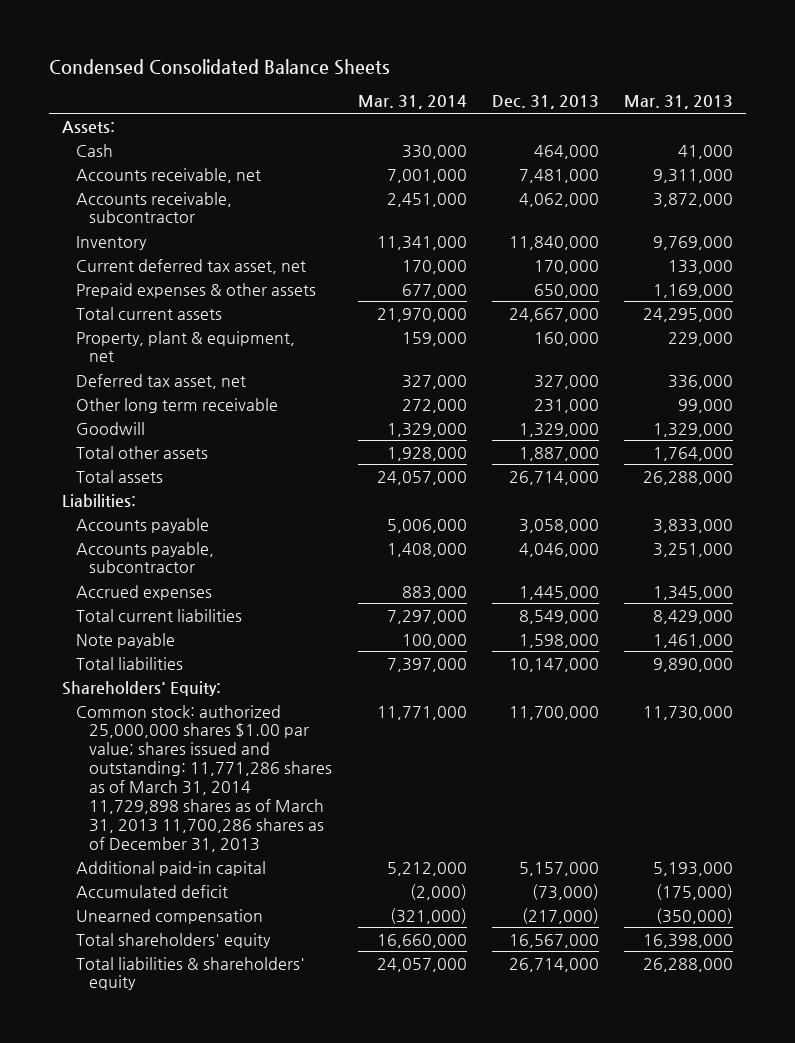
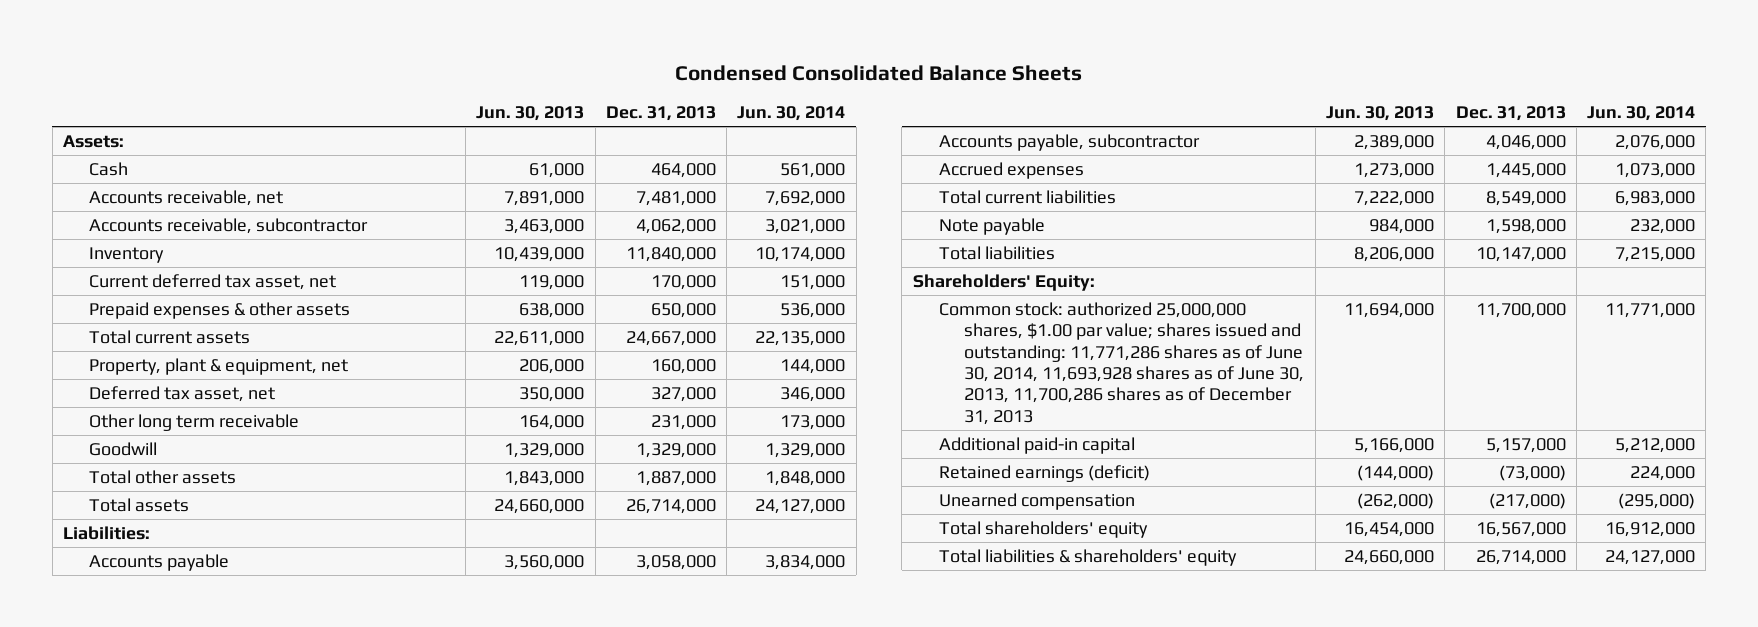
- | Mar. 31, 2014 | Dec. 31, 2013 | Mar. 31, 2013
+ | Jun. 30, 2013 | Dec. 31, 2013 | Jun. 30, 2014
- Common stock: authorized 25,000,000 shares $1.00 par value; shares issued and outstanding: 11,771,286 shares as of March 31, 2014 11,729,898 shares as of March 31, 2013 11,700,286 shares as of December 31, 2013 | 11,771,000 | 11,700,000 | 11,730,000
+ Common stock: authorized 25,000,000 shares, $1.00 par value; shares issued and outstanding: 11,771,286 shares as of June 30, 2014, 11,693,928 shares as of June 30, 2013, 11,700,286 shares as of December 31, 2013 | 11,694,000 | 11,700,000 | 11,771,000
- Accumulated deficit | (2,000) | (73,000) | (175,000)
+ Retained earnings (deficit) | (144,000) | (73,000) | 224,000

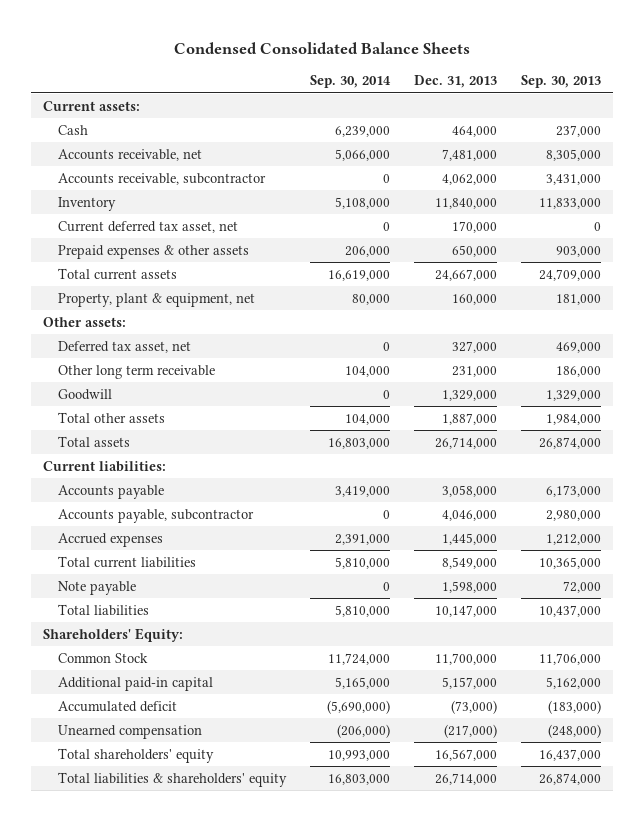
- | Jun. 30, 2013 | Dec. 31, 2013 | Jun. 30, 2014
+ | Sep. 30, 2014 | Dec. 31, 2013 | Sep. 30, 2013
- Assets:
+ Current assets:
+ Other assets:
- Liabilities:
+ Current liabilities:
- Common stock: authorized 25,000,000 shares, $1.00 par value; shares issued and outstanding: 11,771,286 shares as of June 30, 2014, 11,693,928 shares as of June 30, 2013, 11,700,286 shares as of December 31, 2013 | 11,694,000 | 11,700,000 | 11,771,000
+ Common Stock | 11,724,000 | 11,700,000 | 11,706,000
- Retained earnings (deficit) | (144,000) | (73,000) | 224,000
+ Accumulated deficit | (5,690,000) | (73,000) | (183,000)

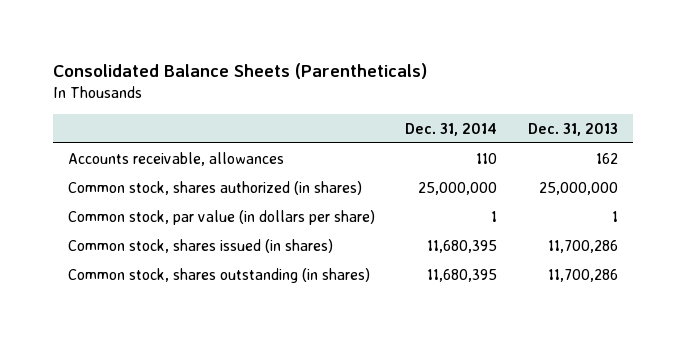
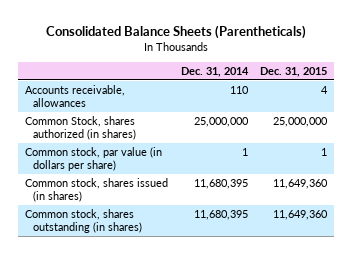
- | Dec. 31, 2014 | Dec. 31, 2013
+ | Dec. 31, 2014 | Dec. 31, 2015
- Common stock, shares authorized (in shares) | 25,000,000 | 25,000,000
+ Common Stock, shares authorized (in shares) | 25,000,000 | 25,000,000

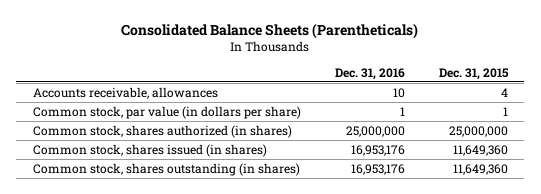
- | Dec. 31, 2014 | Dec. 31, 2015
+ | Dec. 31, 2016 | Dec. 31, 2015
- Common Stock, shares authorized (in shares) | 25,000,000 | 25,000,000
+ Common stock, shares authorized (in shares) | 25,000,000 | 25,000,000

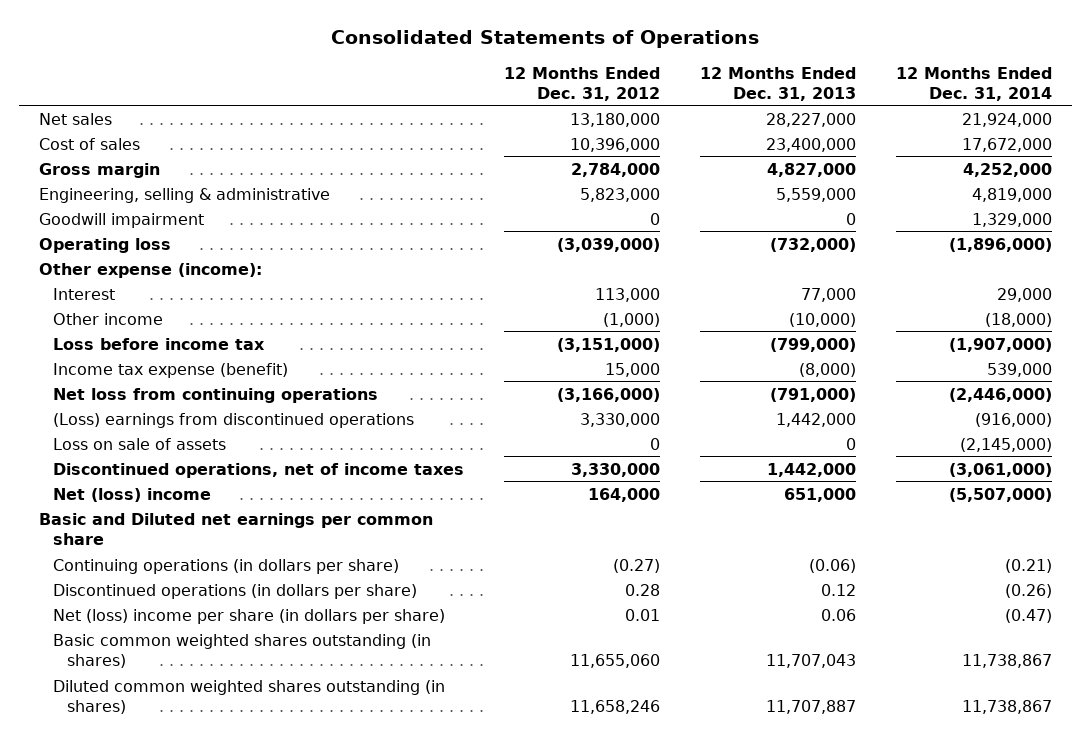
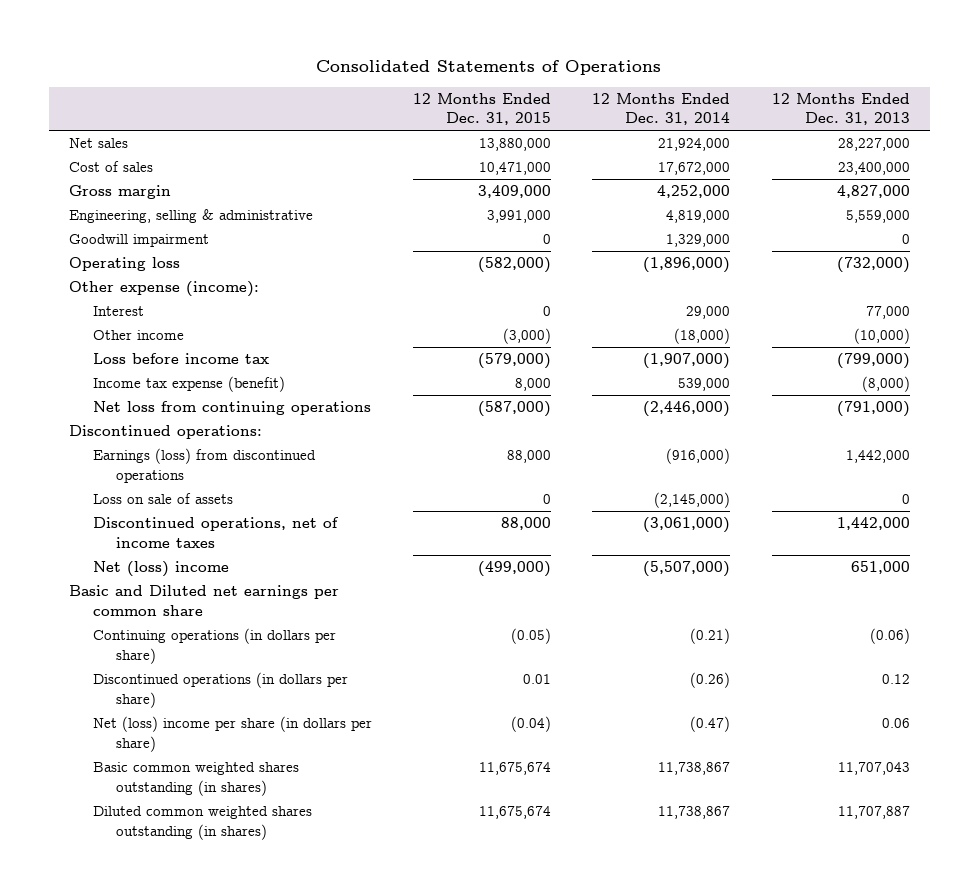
- | 12 Months Ended Dec. 31, 2012 | 12 Months Ended Dec. 31, 2013 | 12 Months Ended Dec. 31, 2014
+ | 12 Months Ended Dec. 31, 2015 | 12 Months Ended Dec. 31, 2014 | 12 Months Ended Dec. 31, 2013
- (Loss) earnings from discontinued operations | 3,330,000 | 1,442,000 | (916,000)
+ Discontinued operations:
+ Earnings (loss) from discontinued operations | 88,000 | (916,000) | 1,442,000

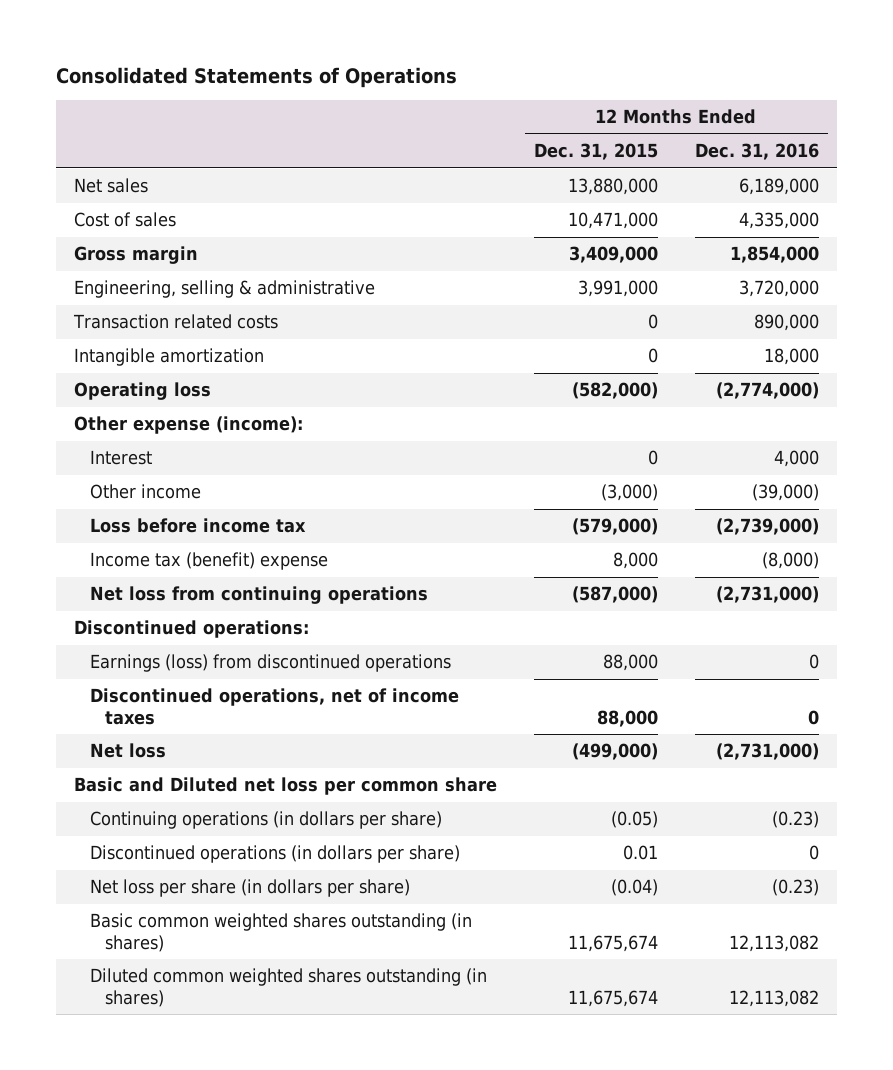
- | 12 Months Ended Dec. 31, 2015 | 12 Months Ended Dec. 31, 2014 | 12 Months Ended Dec. 31, 2013
+ | 12 Months Ended Dec. 31, 2015 | 12 Months Ended Dec. 31, 2016
- Goodwill impairment | 0 | 1,329,000 | 0
+ Transaction related costs | 0 | 890,000
+ Intangible amortization | 0 | 18,000
- Income tax expense (benefit) | 8,000 | 539,000 | (8,000)
+ Income tax (benefit) expense | 8,000 | (8,000)
- Loss on sale of assets | 0 | (2,145,000) | 0
- Net (loss) income | (499,000) | (5,507,000) | 651,000
- Basic and Diluted net earnings per common share
+ Net loss | (499,000) | (2,731,000)
+ Basic and Diluted net loss per common share
- Net (loss) income per share (in dollars per share) | (0.04) | (0.47) | 0.06
+ Net loss per share (in dollars per share) | (0.04) | (0.23)

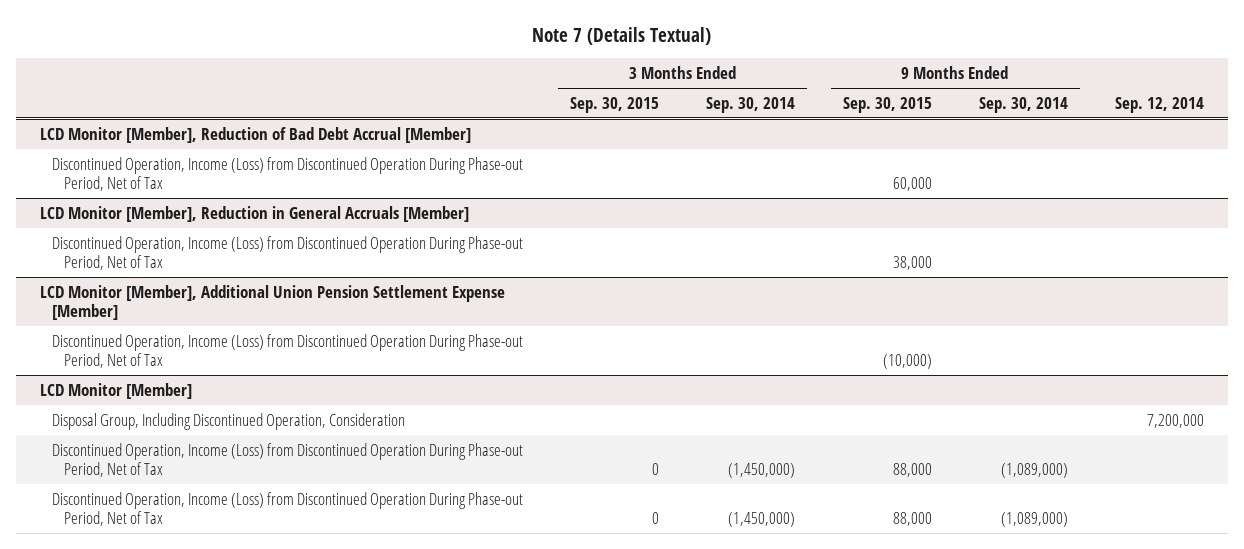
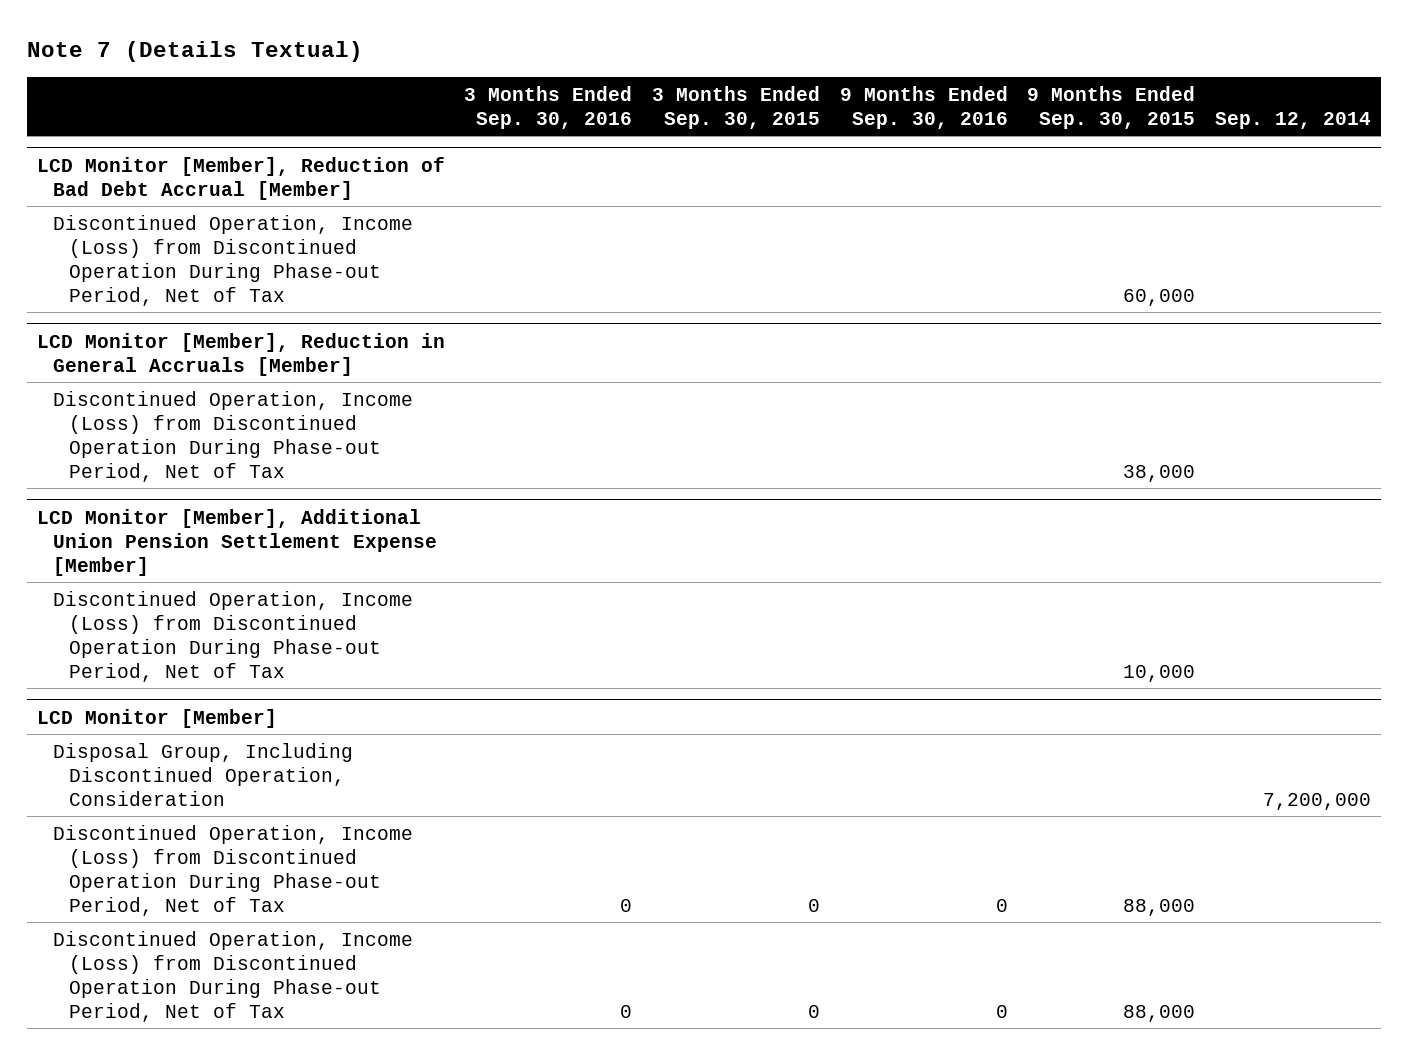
- | 3 Months Ended Sep. 30, 2015 | 3 Months Ended Sep. 30, 2014 | 9 Months Ended Sep. 30, 2015 | 9 Months Ended Sep. 30, 2014 | Sep. 12, 2014
+ | 3 Months Ended Sep. 30, 2016 | 3 Months Ended Sep. 30, 2015 | 9 Months Ended Sep. 30, 2016 | 9 Months Ended Sep. 30, 2015 | Sep. 12, 2014
@ LCD Monitor [Member], Additional Union Pension Settlement Expense [Member]
- Discontinued Operation, Income (Loss) from Discontinued Operation During Phase-out Period, Net of Tax | | | (10,000) | |
+ Discontinued Operation, Income (Loss) from Discontinued Operation During Phase-out Period, Net of Tax | | | | 10,000 |

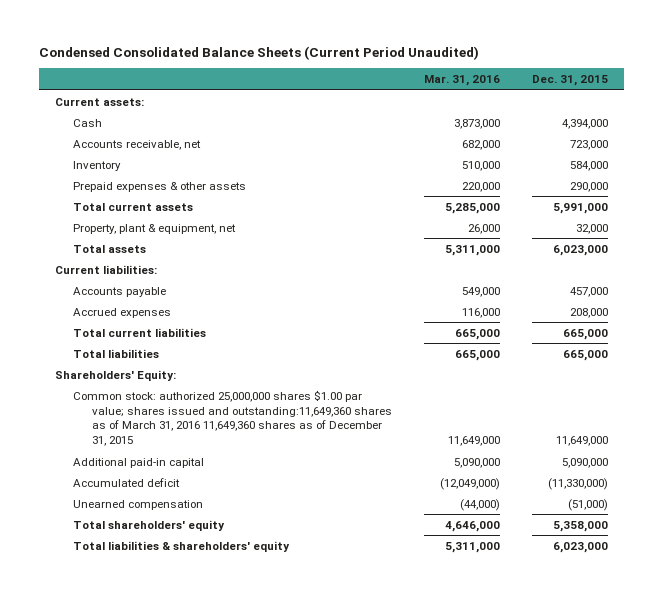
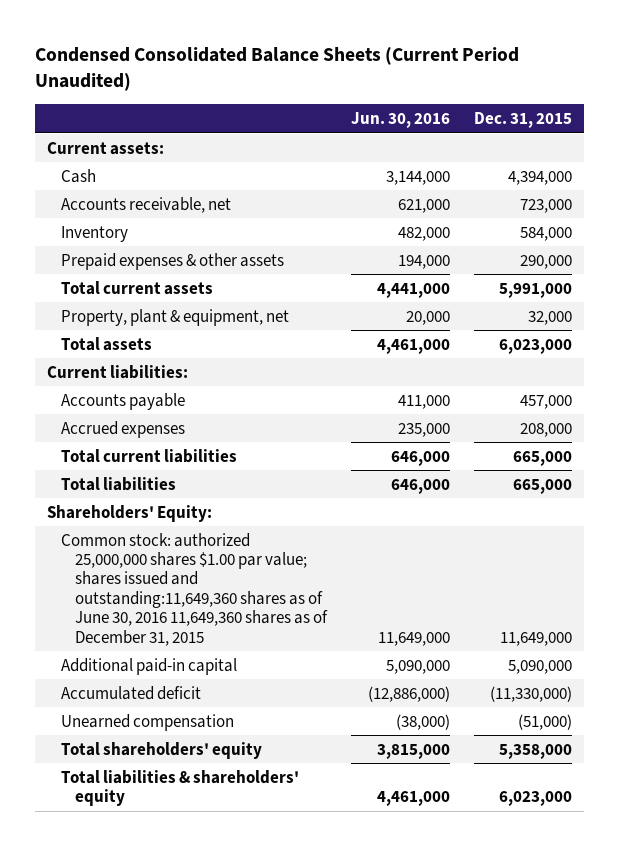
- | Mar. 31, 2016 | Dec. 31, 2015
+ | Jun. 30, 2016 | Dec. 31, 2015
- Common stock: authorized 25,000,000 shares $1.00 par value; shares issued and outstanding:11,649,360 shares as of March 31, 2016 11,649,360 shares as of December 31, 2015 | 11,649,000 | 11,649,000
+ Common stock: authorized 25,000,000 shares $1.00 par value; shares issued and outstanding:11,649,360 shares as of June 30, 2016 11,649,360 shares as of December 31, 2015 | 11,649,000 | 11,649,000

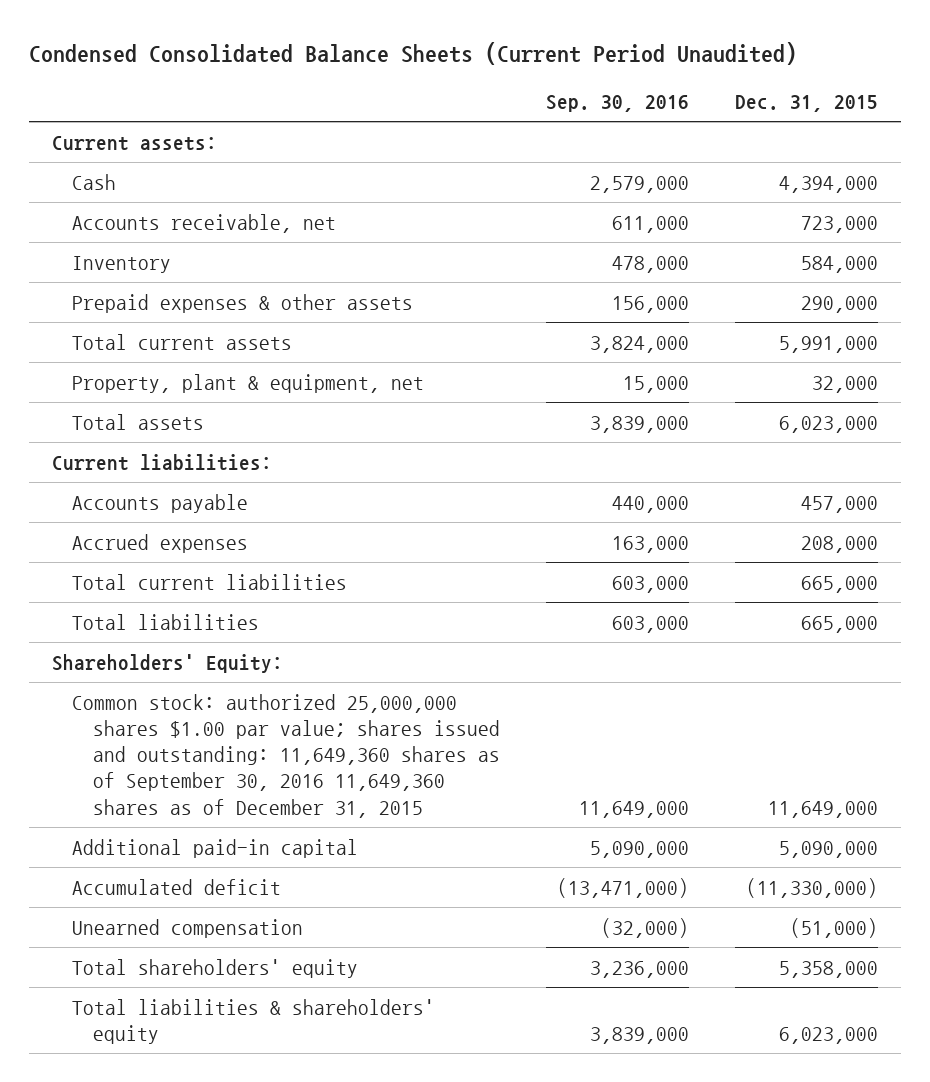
- | Jun. 30, 2016 | Dec. 31, 2015
+ | Sep. 30, 2016 | Dec. 31, 2015
- Common stock: authorized 25,000,000 shares $1.00 par value; shares issued and outstanding:11,649,360 shares as of June 30, 2016 11,649,360 shares as of December 31, 2015 | 11,649,000 | 11,649,000
+ Common stock: authorized 25,000,000 shares $1.00 par value; shares issued and outstanding: 11,649,360 shares as of September 30, 2016 11,649,360 shares as of December 31, 2015 | 11,649,000 | 11,649,000

